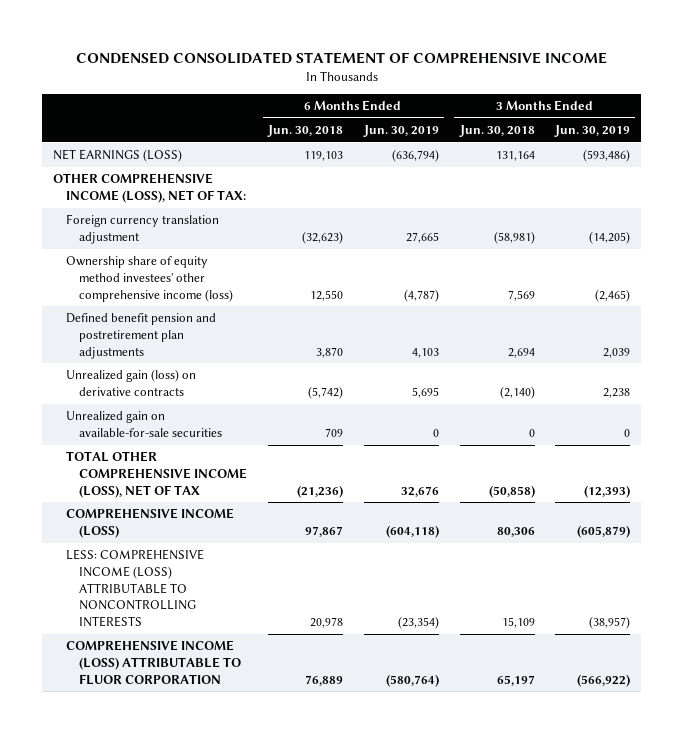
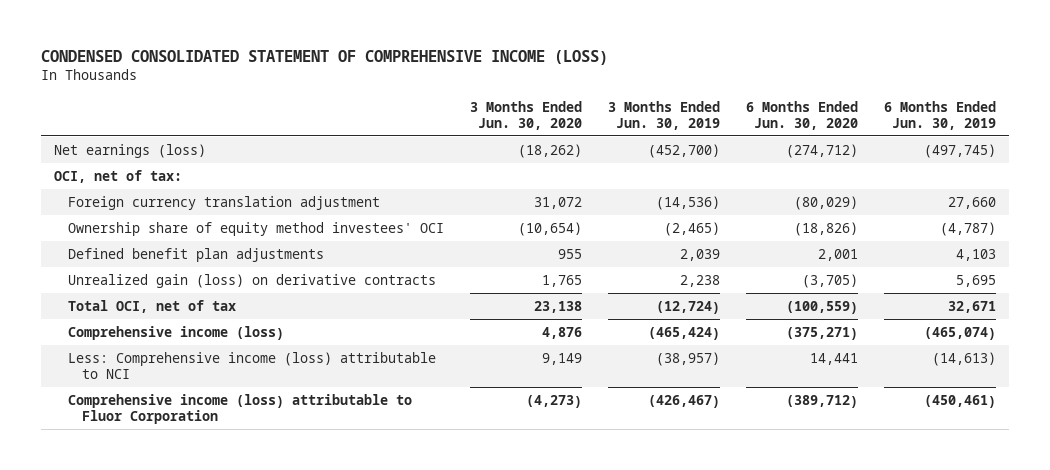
- CONDENSED CONSOLIDATED STATEMENT OF COMPREHENSIVE INCOME
+ CONDENSED CONSOLIDATED STATEMENT OF COMPREHENSIVE INCOME (LOSS)
- | 6 Months Ended Jun. 30, 2018 | 6 Months Ended Jun. 30, 2019 | 3 Months Ended Jun. 30, 2018 | 3 Months Ended Jun. 30, 2019
+ | 3 Months Ended Jun. 30, 2020 | 3 Months Ended Jun. 30, 2019 | 6 Months Ended Jun. 30, 2020 | 6 Months Ended Jun. 30, 2019
- NET EARNINGS (LOSS) | 119,103 | (636,794) | 131,164 | (593,486)
- OTHER COMPREHENSIVE INCOME (LOSS), NET OF TAX:
- Foreign currency translation adjustment | (32,623) | 27,665 | (58,981) | (14,205)
- Ownership share of equity method investees' other comprehensive income (loss) | 12,550 | (4,787) | 7,569 | (2,465)
- Defined benefit pension and postretirement plan adjustments | 3,870 | 4,103 | 2,694 | 2,039
+ Net earnings (loss) | (18,262) | (452,700) | (274,712) | (497,745)
+ OCI, net of tax:
+ Foreign currency translation adjustment | 31,072 | (14,536) | (80,029) | 27,660
+ Ownership share of equity method investees' OCI | (10,654) | (2,465) | (18,826) | (4,787)
+ Defined benefit plan adjustments | 955 | 2,039 | 2,001 | 4,103
- Unrealized gain on available-for-sale securities | 709 | 0 | 0 | 0
- TOTAL OTHER COMPREHENSIVE INCOME (LOSS), NET OF TAX | (21,236) | 32,676 | (50,858) | (12,393)
- COMPREHENSIVE INCOME (LOSS) | 97,867 | (604,118) | 80,306 | (605,879)
- LESS: COMPREHENSIVE INCOME (LOSS) ATTRIBUTABLE TO NONCONTROLLING INTERESTS | 20,978 | (23,354) | 15,109 | (38,957)
- COMPREHENSIVE INCOME (LOSS) ATTRIBUTABLE TO FLUOR CORPORATION | 76,889 | (580,764) | 65,197 | (566,922)
+ Total OCI, net of tax | 23,138 | (12,724) | (100,559) | 32,671
+ Comprehensive income (loss) | 4,876 | (465,424) | (375,271) | (465,074)
+ Less: Comprehensive income (loss) attributable to NCI | 9,149 | (38,957) | 14,441 | (14,613)
+ Comprehensive income (loss) attributable to Fluor Corporation | (4,273) | (426,467) | (389,712) | (450,461)

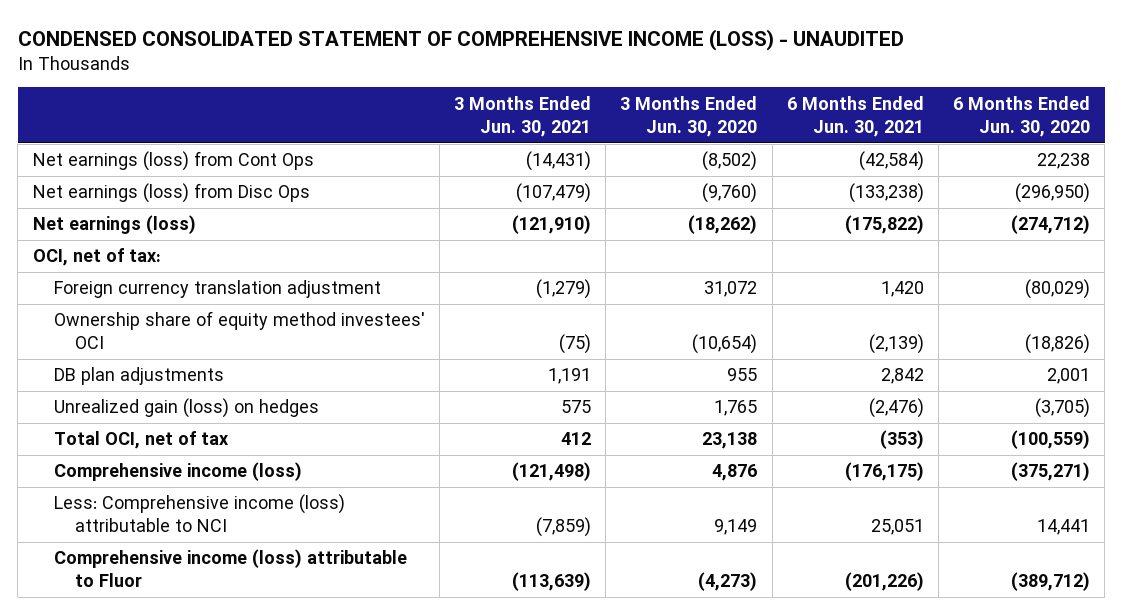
- CONDENSED CONSOLIDATED STATEMENT OF COMPREHENSIVE INCOME (LOSS)
+ CONDENSED CONSOLIDATED STATEMENT OF COMPREHENSIVE INCOME (LOSS) - UNAUDITED
- | 3 Months Ended Jun. 30, 2020 | 3 Months Ended Jun. 30, 2019 | 6 Months Ended Jun. 30, 2020 | 6 Months Ended Jun. 30, 2019
+ | 3 Months Ended Jun. 30, 2021 | 3 Months Ended Jun. 30, 2020 | 6 Months Ended Jun. 30, 2021 | 6 Months Ended Jun. 30, 2020
+ Net earnings (loss) from Cont Ops | (14,431) | (8,502) | (42,584) | 22,238
+ Net earnings (loss) from Disc Ops | (107,479) | (9,760) | (133,238) | (296,950)
- Defined benefit plan adjustments | 955 | 2,039 | 2,001 | 4,103
- Unrealized gain (loss) on derivative contracts | 1,765 | 2,238 | (3,705) | 5,695
+ DB plan adjustments | 1,191 | 955 | 2,842 | 2,001
+ Unrealized gain (loss) on hedges | 575 | 1,765 | (2,476) | (3,705)
- Comprehensive income (loss) attributable to Fluor Corporation | (4,273) | (426,467) | (389,712) | (450,461)
+ Comprehensive income (loss) attributable to Fluor | (113,639) | (4,273) | (201,226) | (389,712)

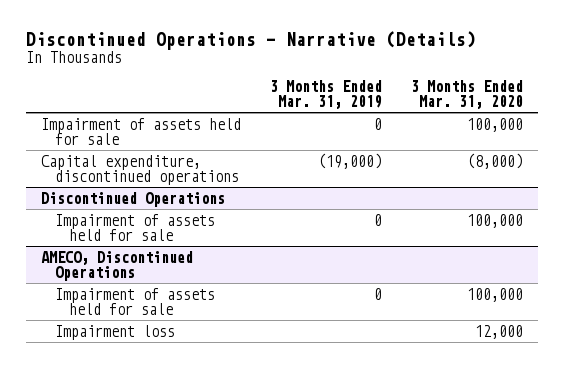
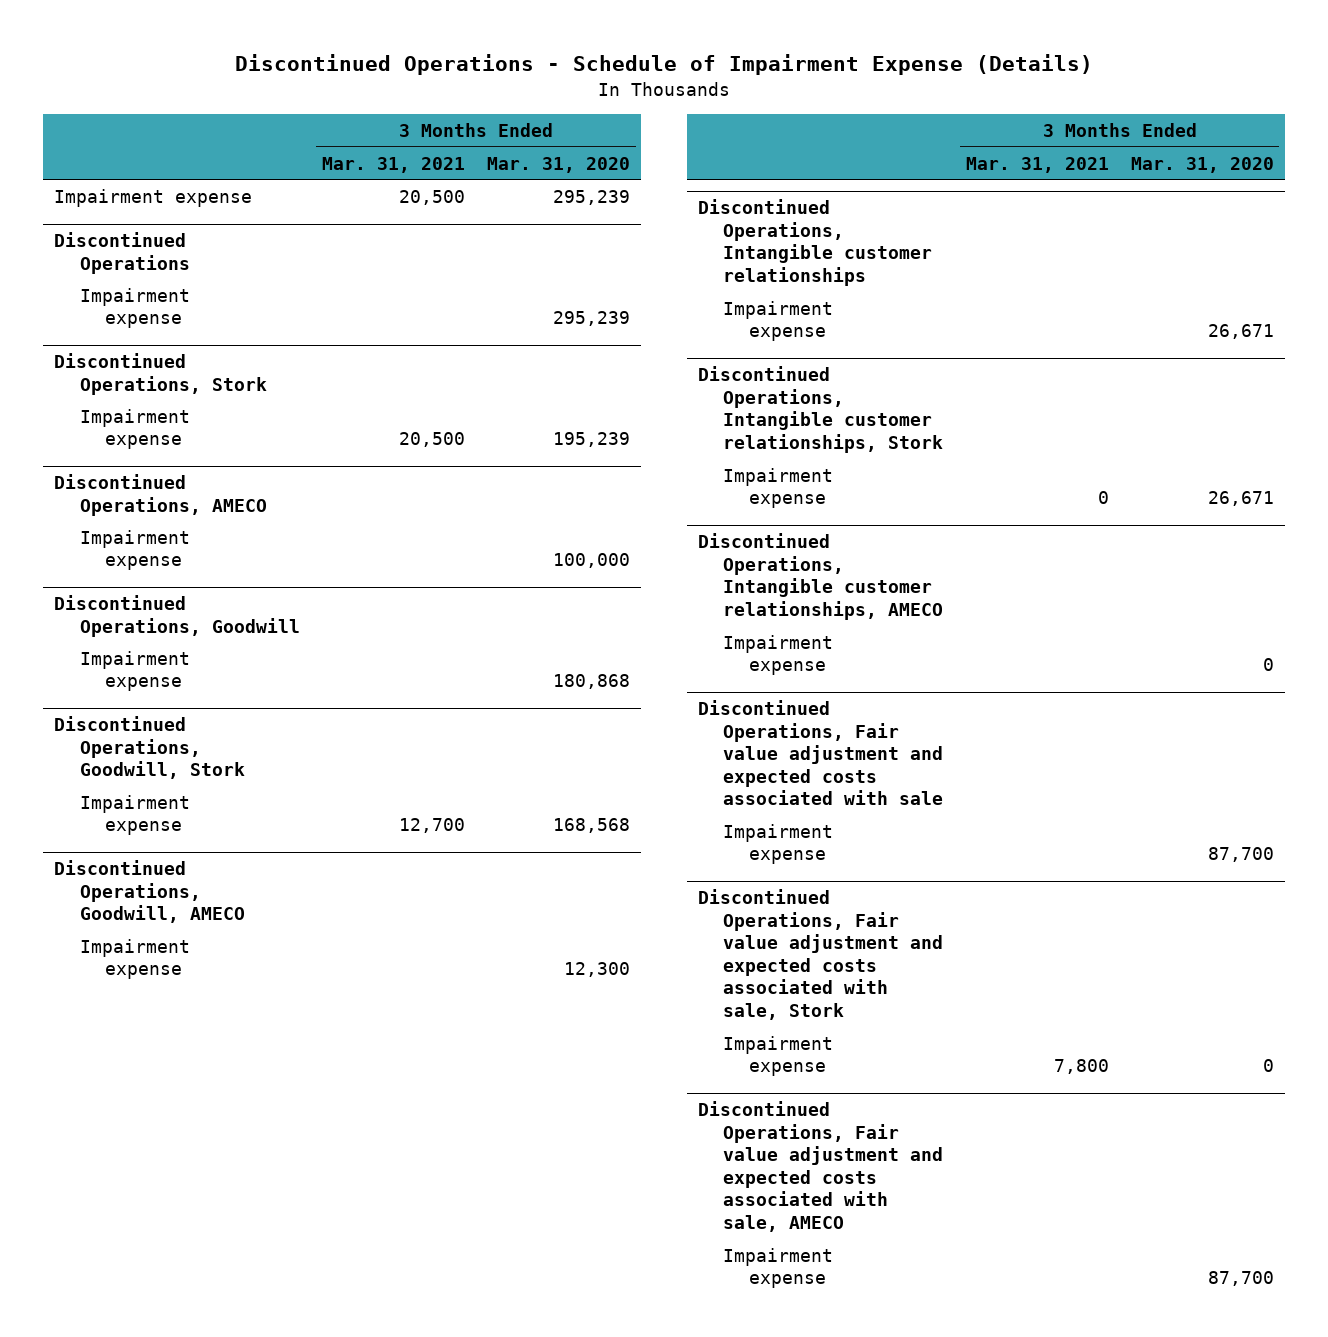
- Discontinued Operations - Narrative (Details)
+ Discontinued Operations - Schedule of Impairment Expense (Details)
- | 3 Months Ended Mar. 31, 2019 | 3 Months Ended Mar. 31, 2020
+ | 3 Months Ended Mar. 31, 2021 | 3 Months Ended Mar. 31, 2020
- Impairment of assets held for sale | 0 | 100,000
- Capital expenditure, discontinued operations | (19,000) | (8,000)
+ Impairment expense | 20,500 | 295,239
@ Discontinued Operations
- Impairment of assets held for sale | 0 | 100,000
- AMECO, Discontinued Operations
- Impairment of assets held for sale | 0 | 100,000
- Impairment loss | | 12,000
@ Discontinued Operations
+ Impairment expense | | 295,239
+ Discontinued Operations, Stork
+ Impairment expense | 20,500 | 195,239
+ Discontinued Operations, AMECO
+ Impairment expense | | 100,000
+ Discontinued Operations, Goodwill
+ Impairment expense | | 180,868
+ Discontinued Operations, Goodwill, Stork
+ Impairment expense | 12,700 | 168,568
+ Discontinued Operations, Goodwill, AMECO
+ Impairment expense | | 12,300
+ Discontinued Operations, Intangible customer relationships
+ Impairment expense | | 26,671
+ Discontinued Operations, Intangible customer relationships, Stork
+ Impairment expense | 0 | 26,671
+ Discontinued Operations, Intangible customer relationships, AMECO
+ Impairment expense | | 0
+ Discontinued Operations, Fair value adjustment and expected costs associated with sale
+ Impairment expense | | 87,700
+ Discontinued Operations, Fair value adjustment and expected costs associated with sale, Stork
+ Impairment expense | 7,800 | 0
+ Discontinued Operations, Fair value adjustment and expected costs associated with sale, AMECO
+ Impairment expense | | 87,700

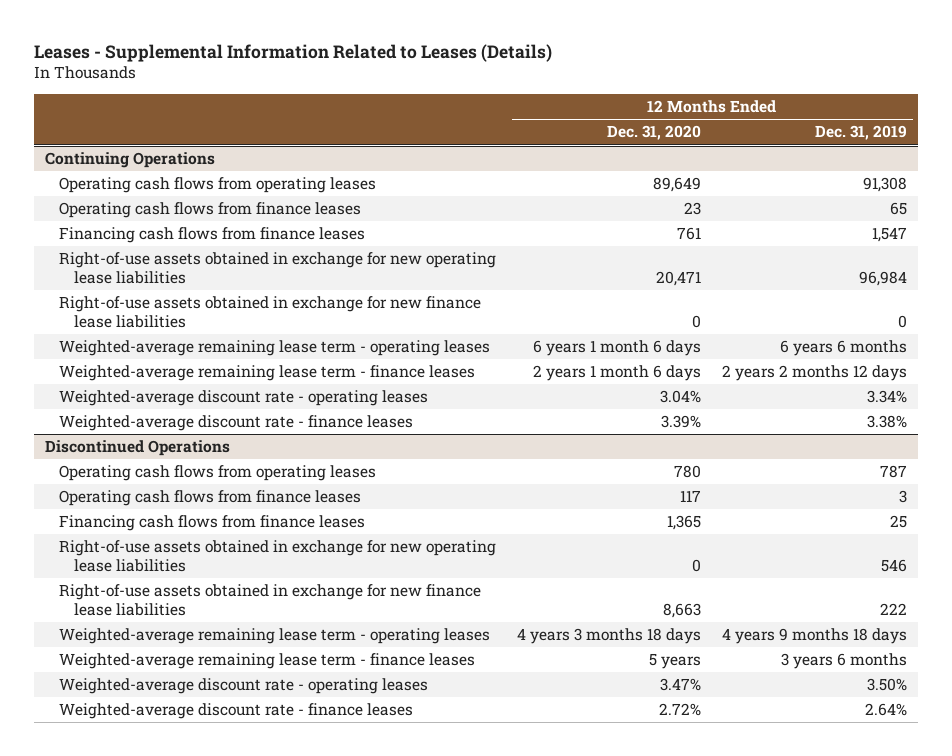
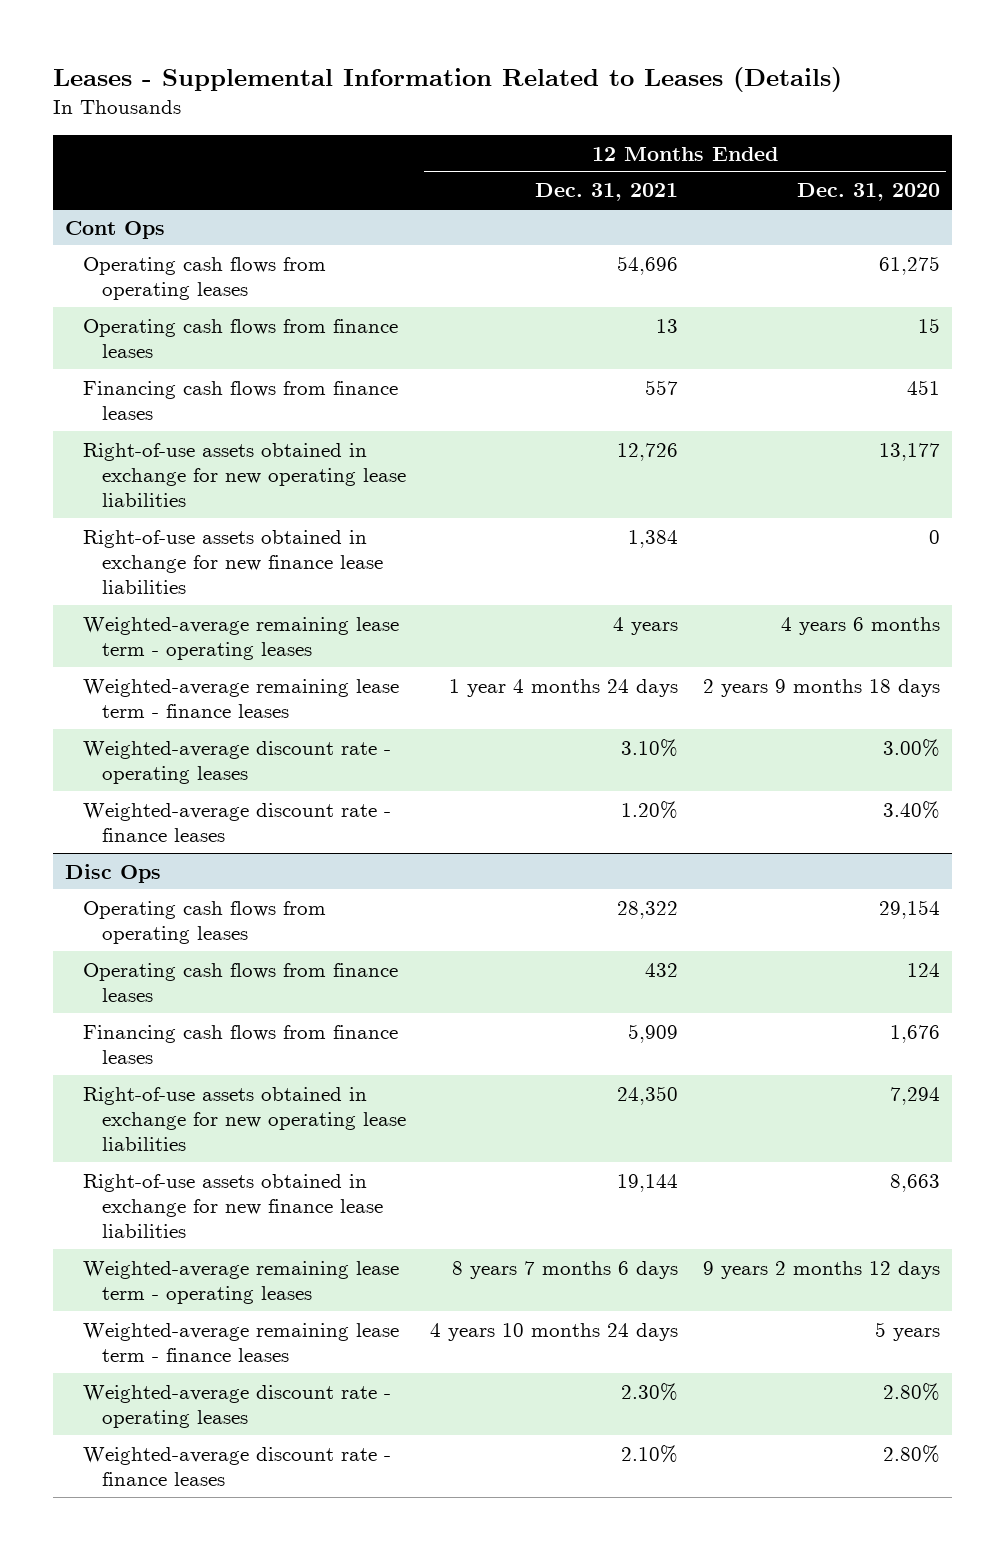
- | 12 Months Ended Dec. 31, 2020 | 12 Months Ended Dec. 31, 2019
+ | 12 Months Ended Dec. 31, 2021 | 12 Months Ended Dec. 31, 2020
- Continuing Operations
- Operating cash flows from operating leases | 89,649 | 91,308
- Operating cash flows from finance leases | 23 | 65
- Financing cash flows from finance leases | 761 | 1,547
- Right-of-use assets obtained in exchange for new operating lease liabilities | 20,471 | 96,984
+ Cont Ops
+ Operating cash flows from operating leases | 54,696 | 61,275
+ Operating cash flows from finance leases | 13 | 15
+ Financing cash flows from finance leases | 557 | 451
+ Right-of-use assets obtained in exchange for new operating lease liabilities | 12,726 | 13,177
- Weighted-average remaining lease term - operating leases | 6 years 1 month 6 days | 6 years 6 months
- Weighted-average remaining lease term - finance leases | 2 years 1 month 6 days | 2 years 2 months 12 days
- Weighted-average discount rate - operating leases | 3.04% | 3.34%
- Weighted-average discount rate - finance leases | 3.39% | 3.38%
- Discontinued Operations
- Operating cash flows from operating leases | 780 | 787
- Operating cash flows from finance leases | 117 | 3
- Financing cash flows from finance leases | 1,365 | 25
- Right-of-use assets obtained in exchange for new operating lease liabilities | 0 | 546
+ Weighted-average remaining lease term - operating leases | 4 years | 4 years 6 months
+ Weighted-average remaining lease term - finance leases | 1 year 4 months 24 days | 2 years 9 months 18 days
+ Weighted-average discount rate - operating leases | 3.10% | 3.00%
+ Weighted-average discount rate - finance leases | 1.20% | 3.40%
+ Disc Ops
+ Operating cash flows from operating leases | 28,322 | 29,154
+ Operating cash flows from finance leases | 432 | 124
+ Financing cash flows from finance leases | 5,909 | 1,676
+ Right-of-use assets obtained in exchange for new operating lease liabilities | 24,350 | 7,294
- Weighted-average remaining lease term - operating leases | 4 years 3 months 18 days | 4 years 9 months 18 days
+ Weighted-average remaining lease term - operating leases | 8 years 7 months 6 days | 9 years 2 months 12 days
- Weighted-average discount rate - operating leases | 3.47% | 3.50%
- Weighted-average discount rate - finance leases | 2.72% | 2.64%
+ Weighted-average discount rate - operating leases | 2.30% | 2.80%
+ Weighted-average discount rate - finance leases | 2.10% | 2.80%

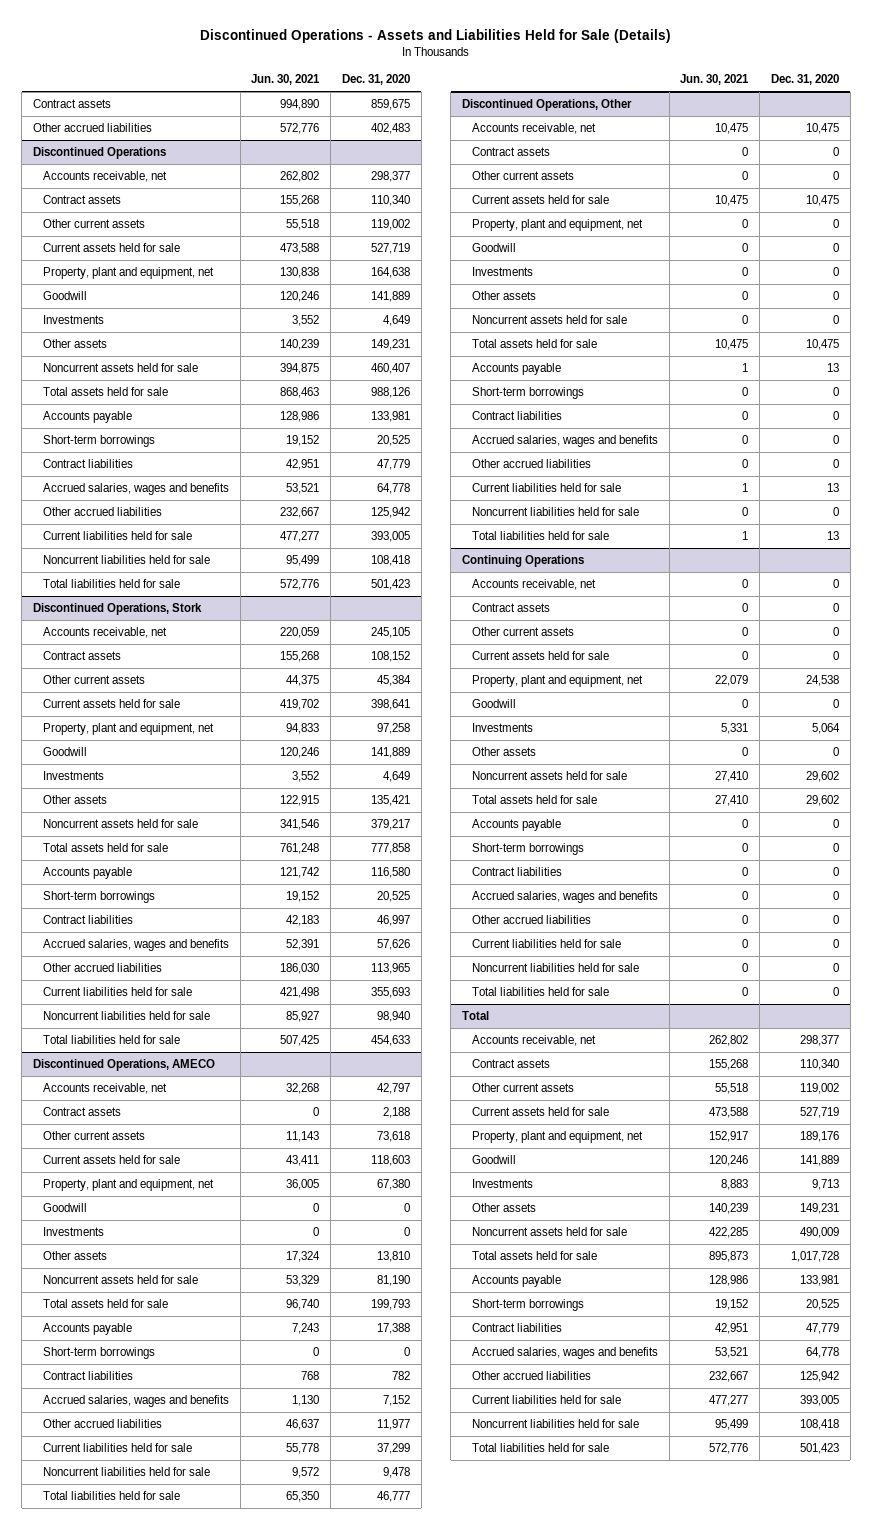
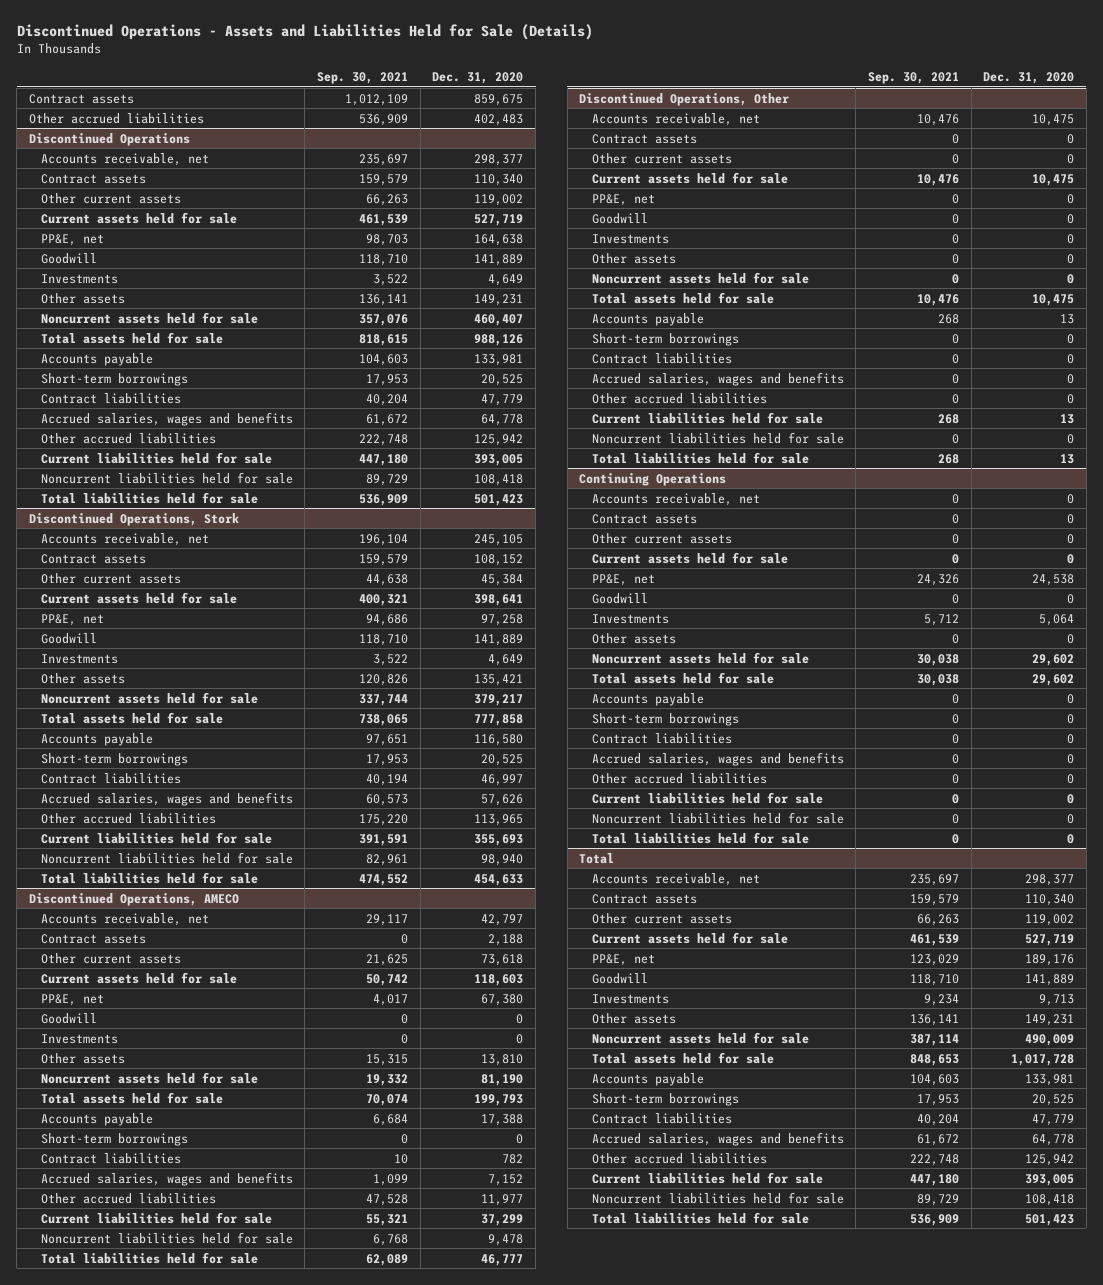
- | Jun. 30, 2021 | Dec. 31, 2020
+ | Sep. 30, 2021 | Dec. 31, 2020
@ Discontinued Operations
- Property, plant and equipment, net | 130,838 | 164,638
+ PP&E, net | 98,703 | 164,638
@ Discontinued Operations, Stork
- Property, plant and equipment, net | 94,833 | 97,258
+ PP&E, net | 94,686 | 97,258
@ Discontinued Operations, AMECO
- Property, plant and equipment, net | 36,005 | 67,380
+ PP&E, net | 4,017 | 67,380
@ Discontinued Operations, Other
- Property, plant and equipment, net | 0 | 0
+ PP&E, net | 0 | 0
@ Continuing Operations
- Property, plant and equipment, net | 22,079 | 24,538
+ PP&E, net | 24,326 | 24,538
@ Total
- Property, plant and equipment, net | 152,917 | 189,176
+ PP&E, net | 123,029 | 189,176

